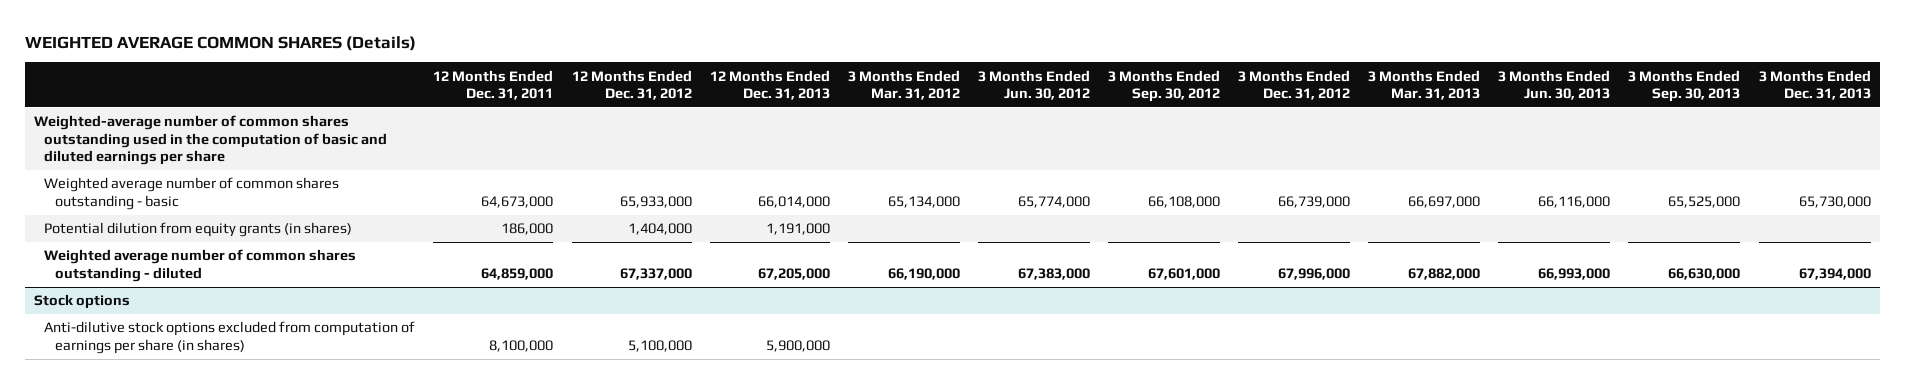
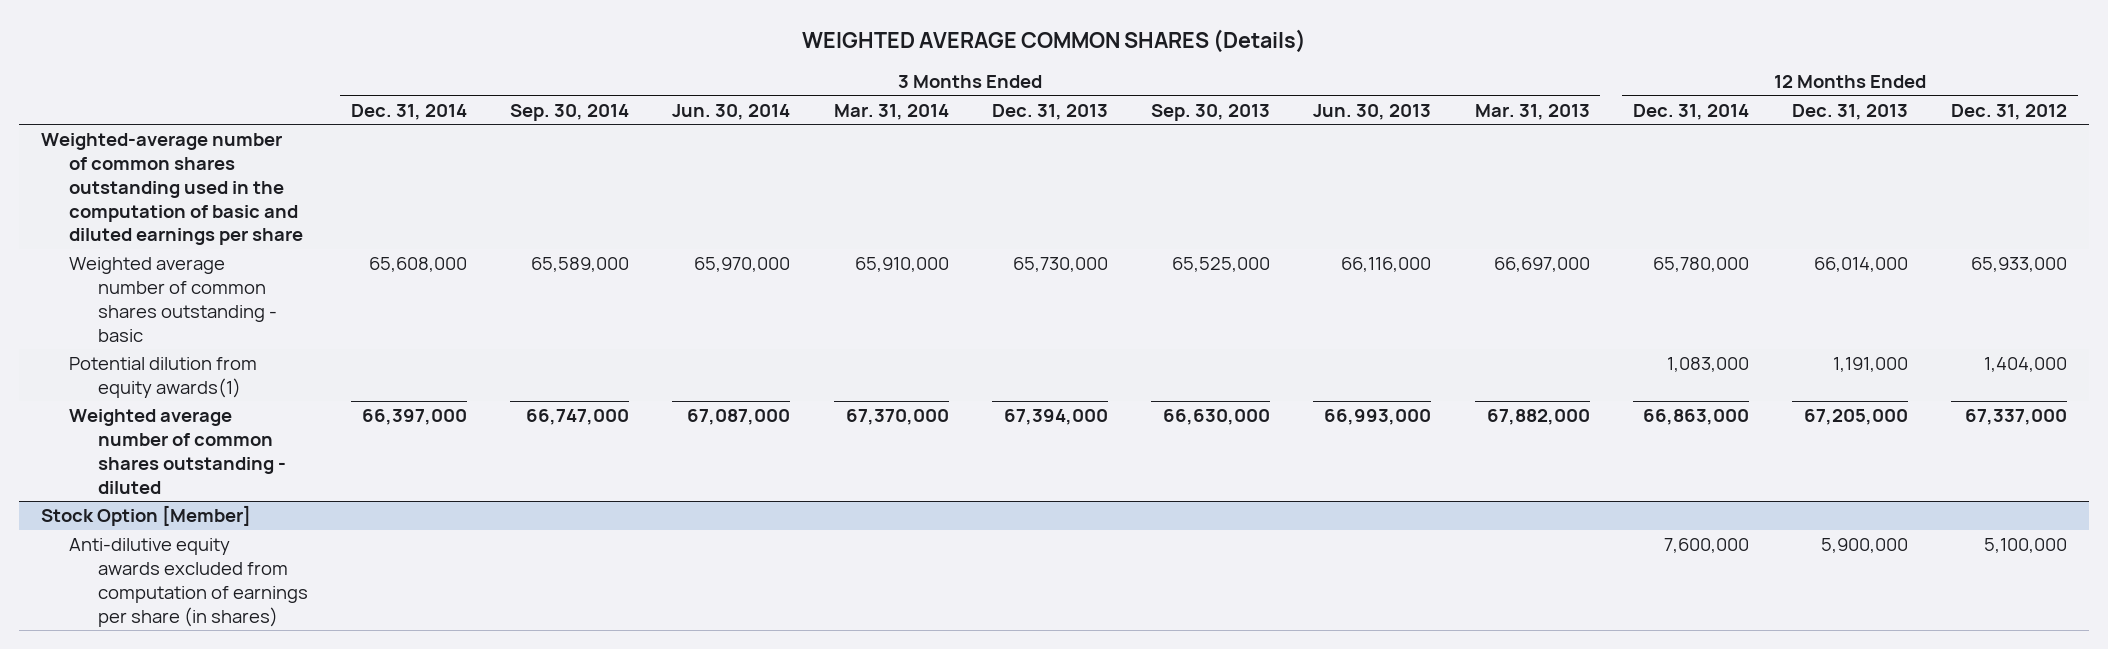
- | 12 Months Ended Dec. 31, 2011 | 12 Months Ended Dec. 31, 2012 | 12 Months Ended Dec. 31, 2013 | 3 Months Ended Mar. 31, 2012 | 3 Months Ended Jun. 30, 2012 | 3 Months Ended Sep. 30, 2012 | 3 Months Ended Dec. 31, 2012 | 3 Months Ended Mar. 31, 2013 | 3 Months Ended Jun. 30, 2013 | 3 Months Ended Sep. 30, 2013 | 3 Months Ended Dec. 31, 2013
+ | 3 Months Ended Dec. 31, 2014 | 3 Months Ended Sep. 30, 2014 | 3 Months Ended Jun. 30, 2014 | 3 Months Ended Mar. 31, 2014 | 3 Months Ended Dec. 31, 2013 | 3 Months Ended Sep. 30, 2013 | 3 Months Ended Jun. 30, 2013 | 3 Months Ended Mar. 31, 2013 | 12 Months Ended Dec. 31, 2014 | 12 Months Ended Dec. 31, 2013 | 12 Months Ended Dec. 31, 2012
- Potential dilution from equity grants (in shares) | 186,000 | 1,404,000 | 1,191,000 | | | | | | | |
+ Potential dilution from equity awards(1) | | | | | | | | | 1,083,000 | 1,191,000 | 1,404,000
- Stock options
- Anti-dilutive stock options excluded from computation of earnings per share (in shares) | 8,100,000 | 5,100,000 | 5,900,000 | | | | | | | |
+ Stock Option [Member]
+ Anti-dilutive equity awards excluded from computation of earnings per share (in shares) | | | | | | | | | 7,600,000 | 5,900,000 | 5,100,000

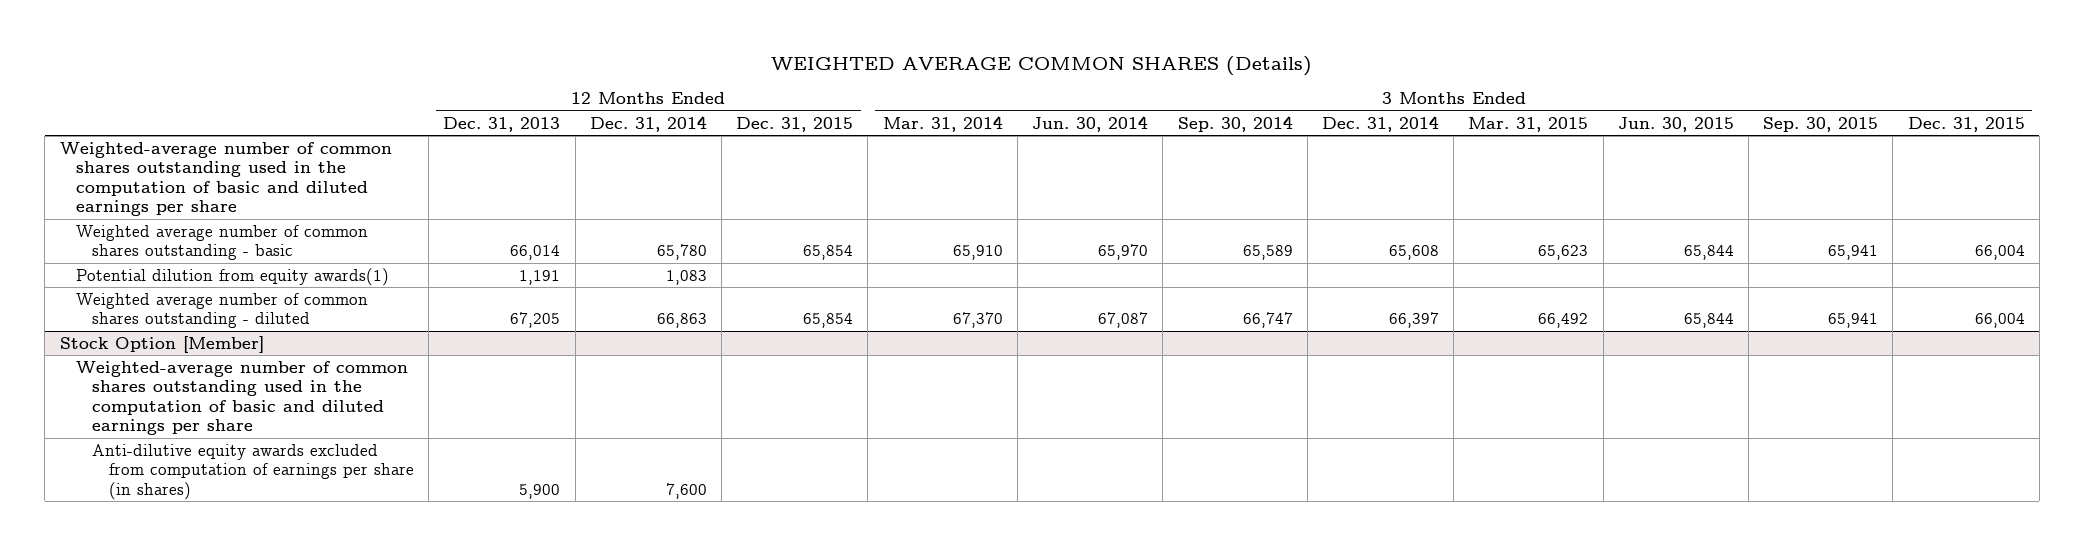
- | 3 Months Ended Dec. 31, 2014 | 3 Months Ended Sep. 30, 2014 | 3 Months Ended Jun. 30, 2014 | 3 Months Ended Mar. 31, 2014 | 3 Months Ended Dec. 31, 2013 | 3 Months Ended Sep. 30, 2013 | 3 Months Ended Jun. 30, 2013 | 3 Months Ended Mar. 31, 2013 | 12 Months Ended Dec. 31, 2014 | 12 Months Ended Dec. 31, 2013 | 12 Months Ended Dec. 31, 2012
+ | 12 Months Ended Dec. 31, 2013 | 12 Months Ended Dec. 31, 2014 | 12 Months Ended Dec. 31, 2015 | 3 Months Ended Mar. 31, 2014 | 3 Months Ended Jun. 30, 2014 | 3 Months Ended Sep. 30, 2014 | 3 Months Ended Dec. 31, 2014 | 3 Months Ended Mar. 31, 2015 | 3 Months Ended Jun. 30, 2015 | 3 Months Ended Sep. 30, 2015 | 3 Months Ended Dec. 31, 2015
- Weighted average number of common shares outstanding - basic | 65,608,000 | 65,589,000 | 65,970,000 | 65,910,000 | 65,730,000 | 65,525,000 | 66,116,000 | 66,697,000 | 65,780,000 | 66,014,000 | 65,933,000
- Potential dilution from equity awards(1) | | | | | | | | | 1,083,000 | 1,191,000 | 1,404,000
- Weighted average number of common shares outstanding - diluted | 66,397,000 | 66,747,000 | 67,087,000 | 67,370,000 | 67,394,000 | 66,630,000 | 66,993,000 | 67,882,000 | 66,863,000 | 67,205,000 | 67,337,000
+ Weighted average number of common shares outstanding - basic | 66,014 | 65,780 | 65,854 | 65,910 | 65,970 | 65,589 | 65,608 | 65,623 | 65,844 | 65,941 | 66,004
+ Potential dilution from equity awards(1) | 1,191 | 1,083 | | | | | | | | |
+ Weighted average number of common shares outstanding - diluted | 67,205 | 66,863 | 65,854 | 67,370 | 67,087 | 66,747 | 66,397 | 66,492 | 65,844 | 65,941 | 66,004
@ Stock Option [Member]
- Anti-dilutive equity awards excluded from computation of earnings per share (in shares) | | | | | | | | | 7,600,000 | 5,900,000 | 5,100,000
+ Weighted-average number of common shares outstanding used in the computation of basic and diluted earnings per share
+ Anti-dilutive equity awards excluded from computation of earnings per share (in shares) | 5,900 | 7,600 | | | | | | | | |

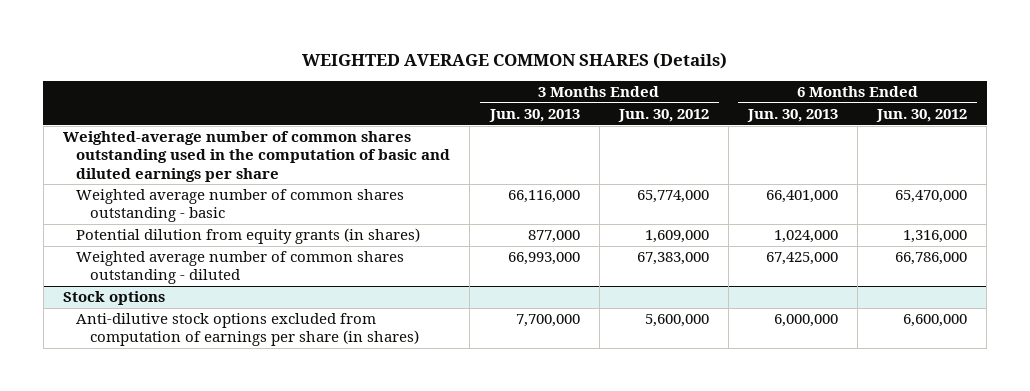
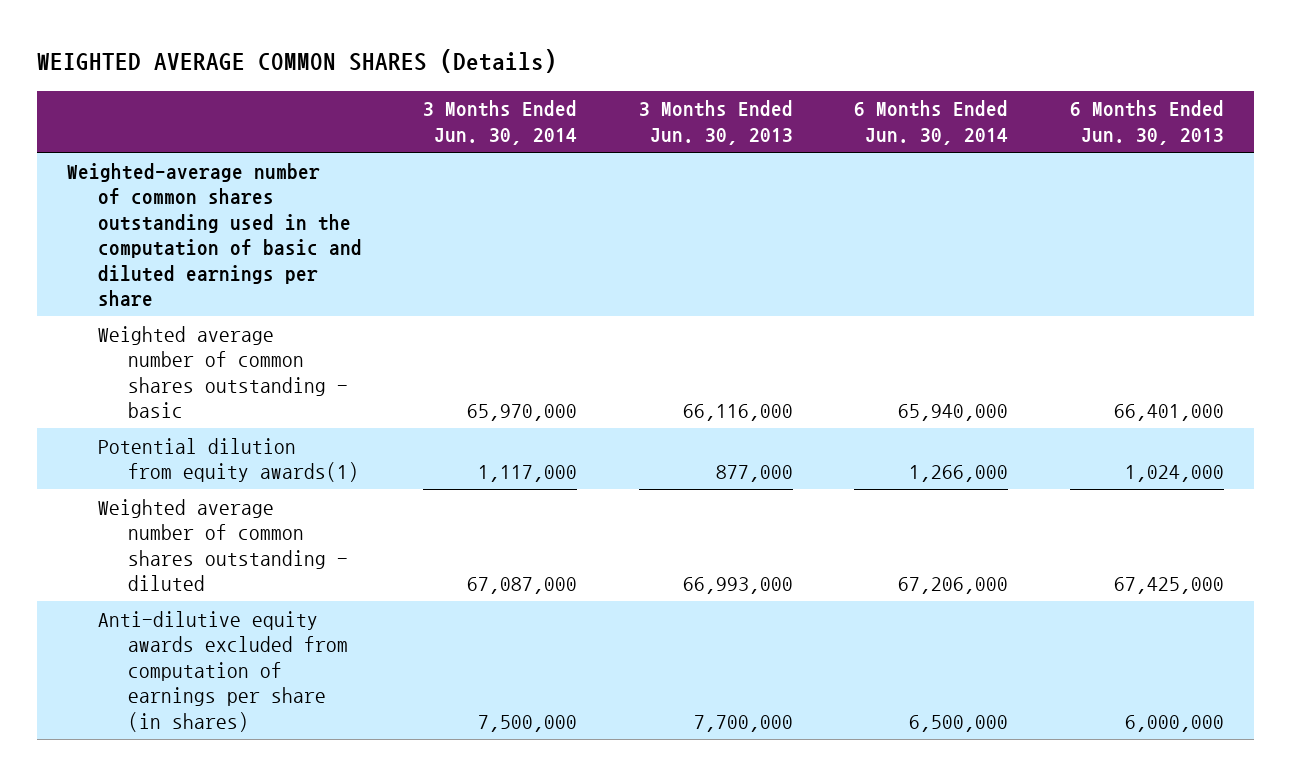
- | 3 Months Ended Jun. 30, 2013 | 3 Months Ended Jun. 30, 2012 | 6 Months Ended Jun. 30, 2013 | 6 Months Ended Jun. 30, 2012
+ | 3 Months Ended Jun. 30, 2014 | 3 Months Ended Jun. 30, 2013 | 6 Months Ended Jun. 30, 2014 | 6 Months Ended Jun. 30, 2013
- Potential dilution from equity grants (in shares) | 877,000 | 1,609,000 | 1,024,000 | 1,316,000
+ Potential dilution from equity awards(1) | 1,117,000 | 877,000 | 1,266,000 | 1,024,000
- Stock options
- Anti-dilutive stock options excluded from computation of earnings per share (in shares) | 7,700,000 | 5,600,000 | 6,000,000 | 6,600,000
+ Anti-dilutive equity awards excluded from computation of earnings per share (in shares) | 7,500,000 | 7,700,000 | 6,500,000 | 6,000,000

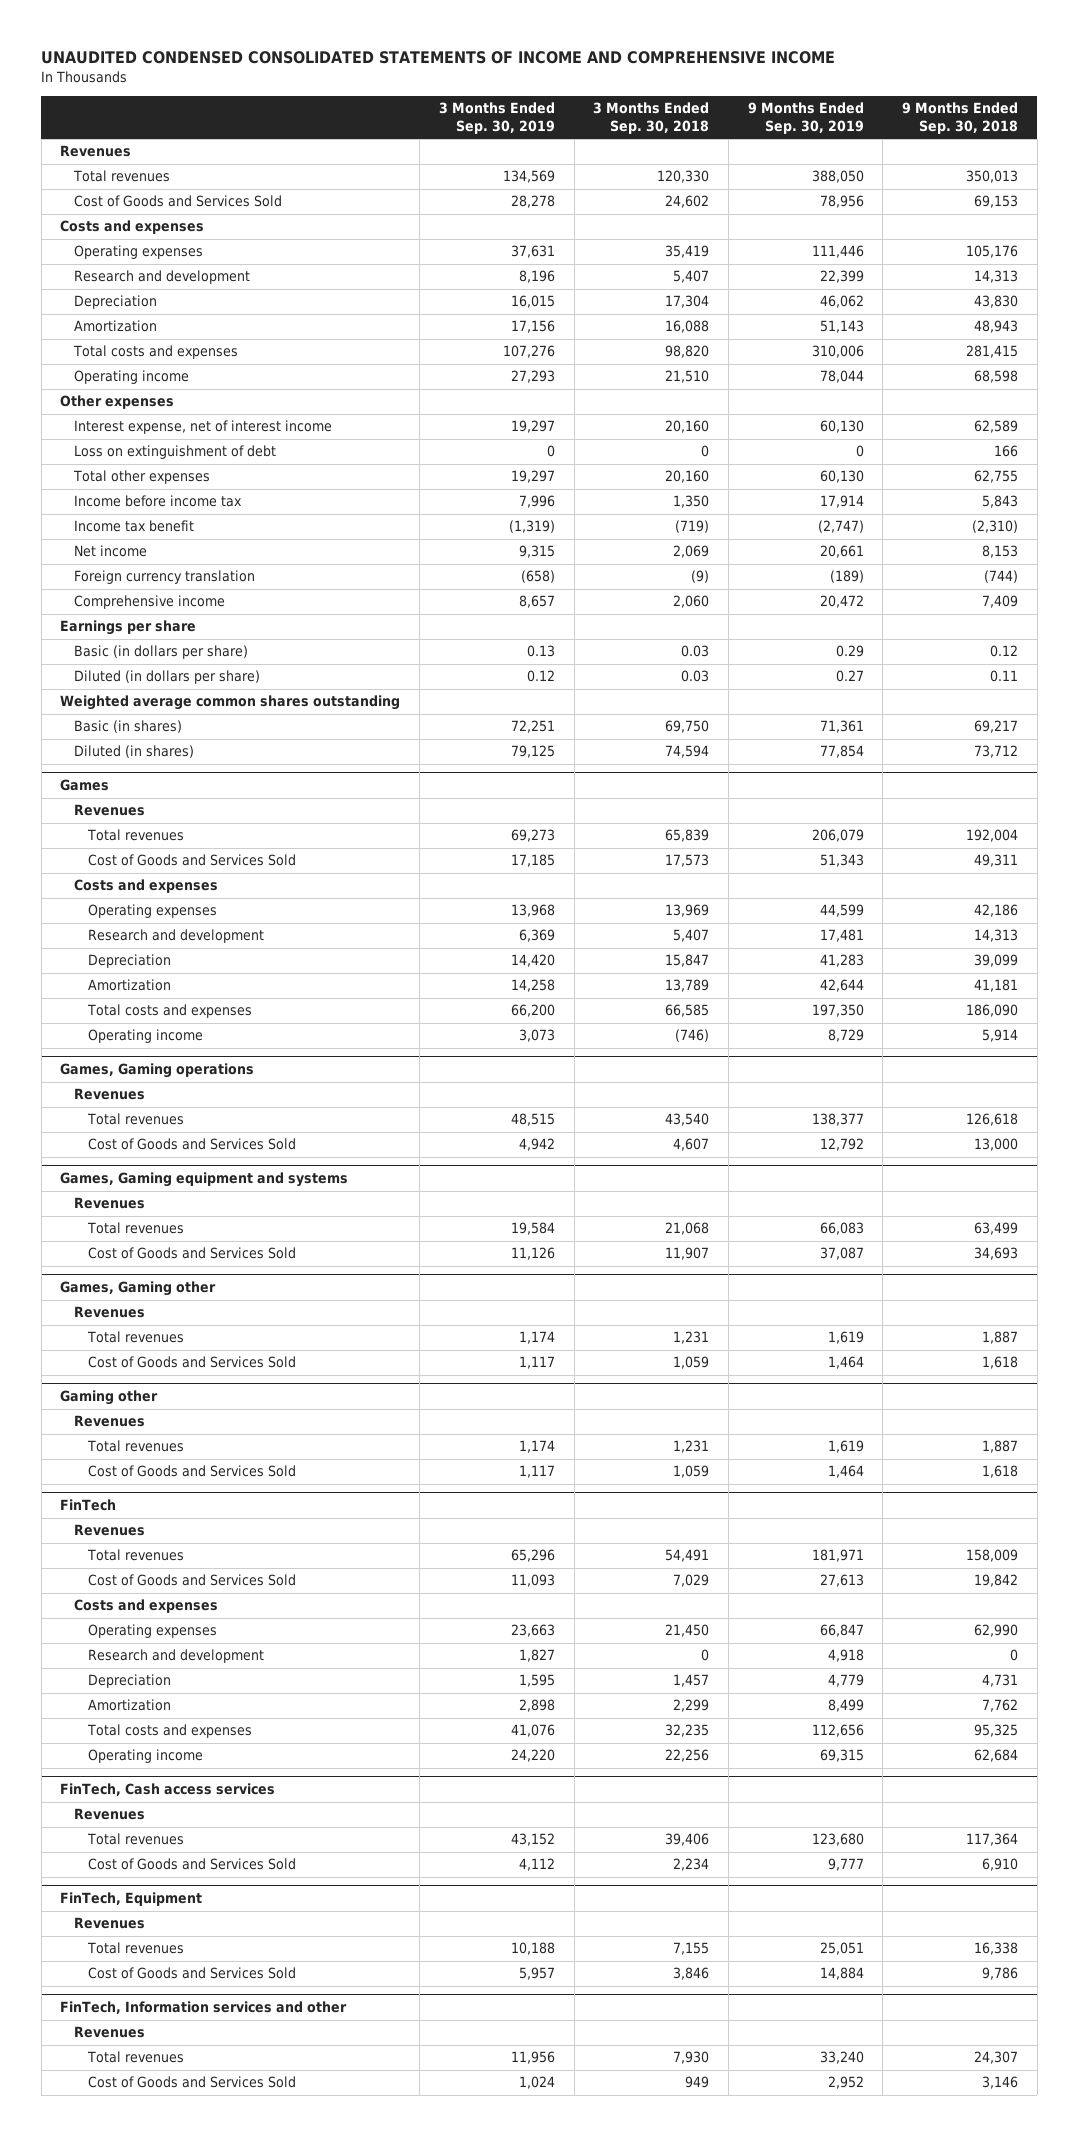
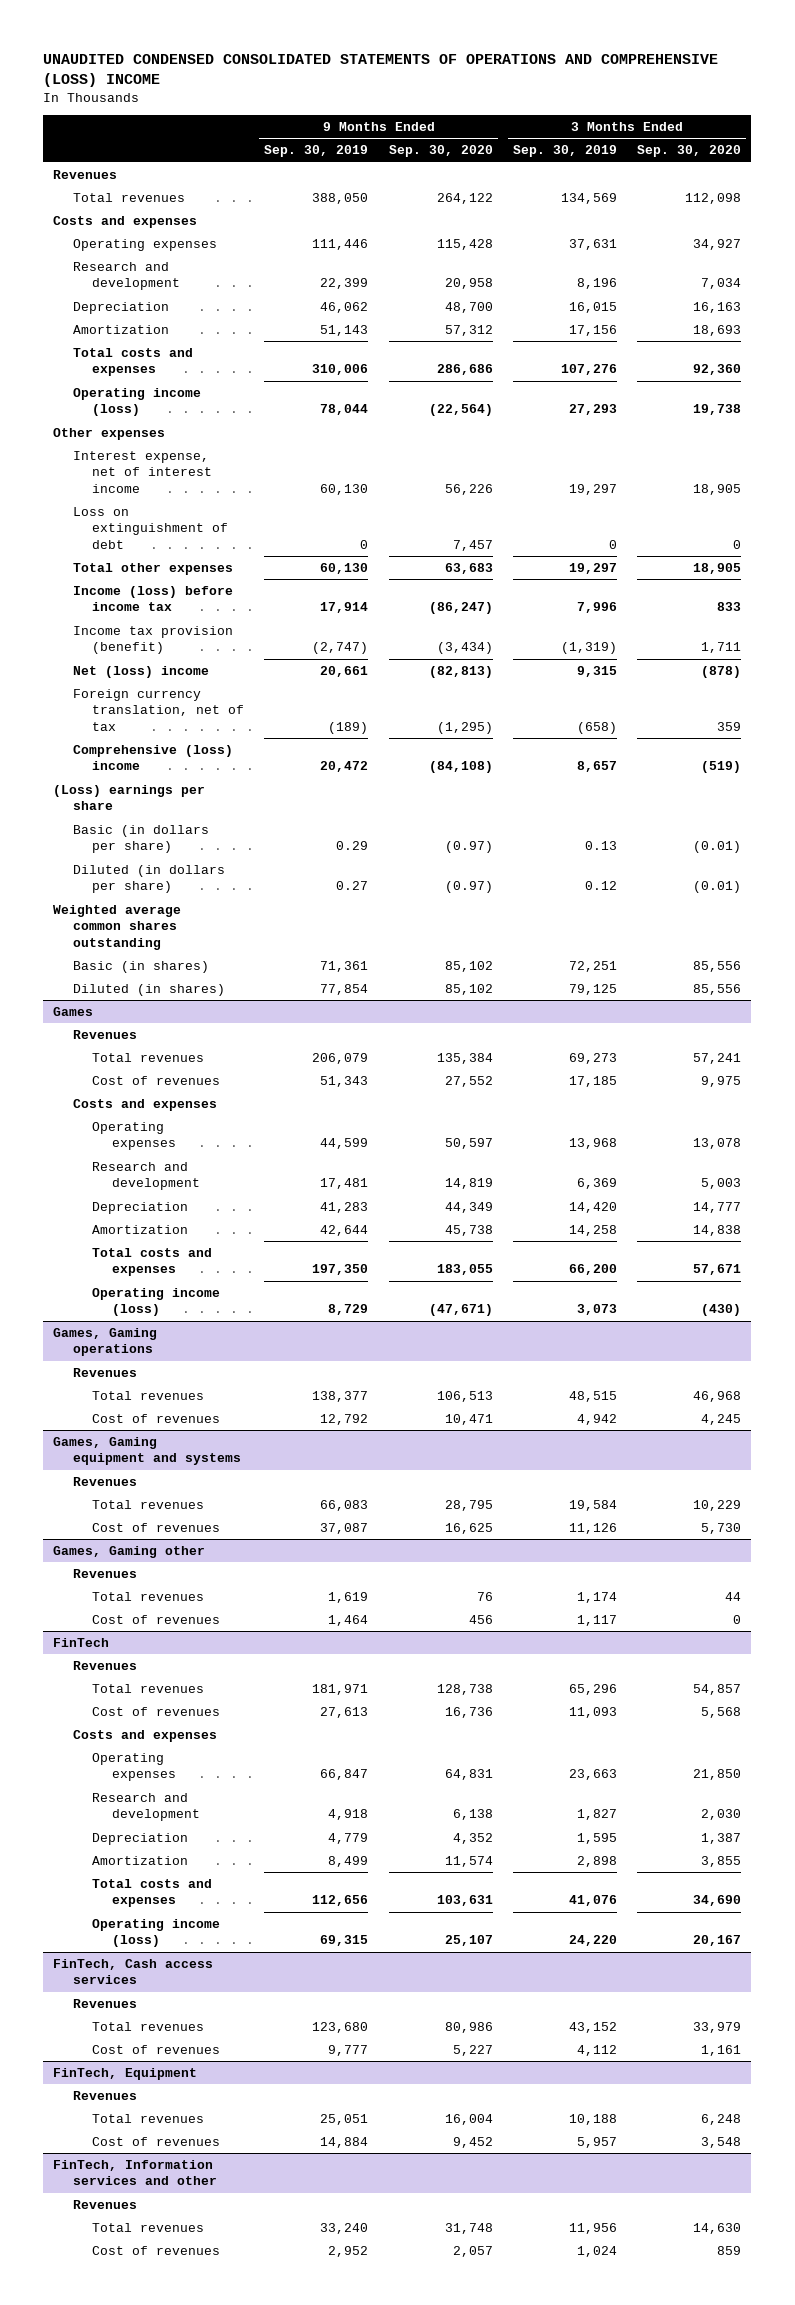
- UNAUDITED CONDENSED CONSOLIDATED STATEMENTS OF INCOME AND COMPREHENSIVE INCOME
+ UNAUDITED CONDENSED CONSOLIDATED STATEMENTS OF OPERATIONS AND COMPREHENSIVE (LOSS) INCOME
- | 3 Months Ended Sep. 30, 2019 | 3 Months Ended Sep. 30, 2018 | 9 Months Ended Sep. 30, 2019 | 9 Months Ended Sep. 30, 2018
+ | 9 Months Ended Sep. 30, 2019 | 9 Months Ended Sep. 30, 2020 | 3 Months Ended Sep. 30, 2019 | 3 Months Ended Sep. 30, 2020
- Cost of Goods and Services Sold | 28,278 | 24,602 | 78,956 | 69,153
- Operating income | 27,293 | 21,510 | 78,044 | 68,598
+ Operating income (loss) | 78,044 | (22,564) | 27,293 | 19,738
- Income before income tax | 7,996 | 1,350 | 17,914 | 5,843
- Income tax benefit | (1,319) | (719) | (2,747) | (2,310)
- Net income | 9,315 | 2,069 | 20,661 | 8,153
- Foreign currency translation | (658) | (9) | (189) | (744)
- Comprehensive income | 8,657 | 2,060 | 20,472 | 7,409
- Earnings per share
+ Income (loss) before income tax | 17,914 | (86,247) | 7,996 | 833
+ Income tax provision (benefit) | (2,747) | (3,434) | (1,319) | 1,711
+ Net (loss) income | 20,661 | (82,813) | 9,315 | (878)
+ Foreign currency translation, net of tax | (189) | (1,295) | (658) | 359
+ Comprehensive (loss) income | 20,472 | (84,108) | 8,657 | (519)
+ (Loss) earnings per share
@ Games
- Cost of Goods and Services Sold | 17,185 | 17,573 | 51,343 | 49,311
+ Cost of revenues | 51,343 | 27,552 | 17,185 | 9,975
- Operating income | 3,073 | (746) | 8,729 | 5,914
+ Operating income (loss) | 8,729 | (47,671) | 3,073 | (430)
@ Games, Gaming operations
- Cost of Goods and Services Sold | 4,942 | 4,607 | 12,792 | 13,000
+ Cost of revenues | 12,792 | 10,471 | 4,942 | 4,245
@ Games, Gaming equipment and systems
- Cost of Goods and Services Sold | 11,126 | 11,907 | 37,087 | 34,693
+ Cost of revenues | 37,087 | 16,625 | 11,126 | 5,730
@ Games, Gaming other
- Cost of Goods and Services Sold | 1,117 | 1,059 | 1,464 | 1,618
- Gaming other
- Revenues
- Total revenues | 1,174 | 1,231 | 1,619 | 1,887
- Cost of Goods and Services Sold | 1,117 | 1,059 | 1,464 | 1,618
@ Games, Gaming other
+ Cost of revenues | 1,464 | 456 | 1,117 | 0
@ FinTech
- Cost of Goods and Services Sold | 11,093 | 7,029 | 27,613 | 19,842
+ Cost of revenues | 27,613 | 16,736 | 11,093 | 5,568
- Operating income | 24,220 | 22,256 | 69,315 | 62,684
+ Operating income (loss) | 69,315 | 25,107 | 24,220 | 20,167
@ FinTech, Cash access services
- Cost of Goods and Services Sold | 4,112 | 2,234 | 9,777 | 6,910
+ Cost of revenues | 9,777 | 5,227 | 4,112 | 1,161
@ FinTech, Equipment
- Cost of Goods and Services Sold | 5,957 | 3,846 | 14,884 | 9,786
+ Cost of revenues | 14,884 | 9,452 | 5,957 | 3,548
@ FinTech, Information services and other
- Cost of Goods and Services Sold | 1,024 | 949 | 2,952 | 3,146
+ Cost of revenues | 2,952 | 2,057 | 1,024 | 859

